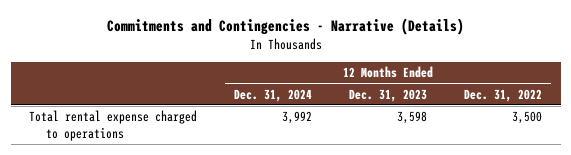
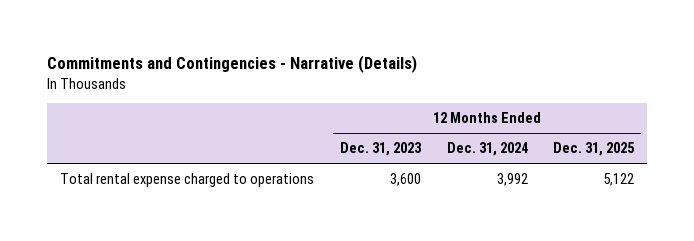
- | 12 Months Ended Dec. 31, 2024 | 12 Months Ended Dec. 31, 2023 | 12 Months Ended Dec. 31, 2022
+ | 12 Months Ended Dec. 31, 2023 | 12 Months Ended Dec. 31, 2024 | 12 Months Ended Dec. 31, 2025
- Total rental expense charged to operations | 3,992 | 3,598 | 3,500
+ Total rental expense charged to operations | 3,600 | 3,992 | 5,122

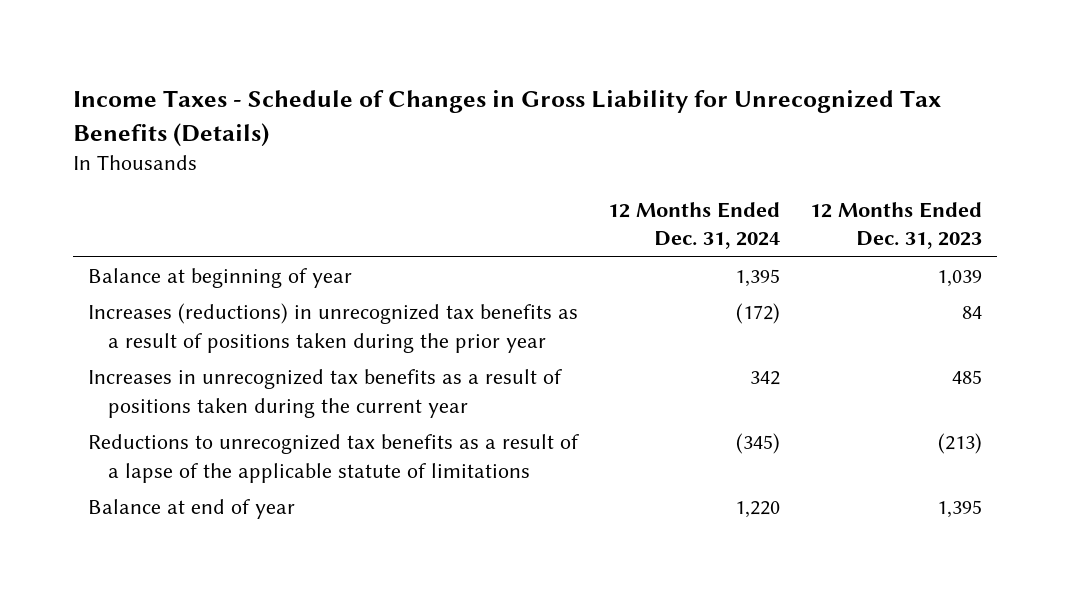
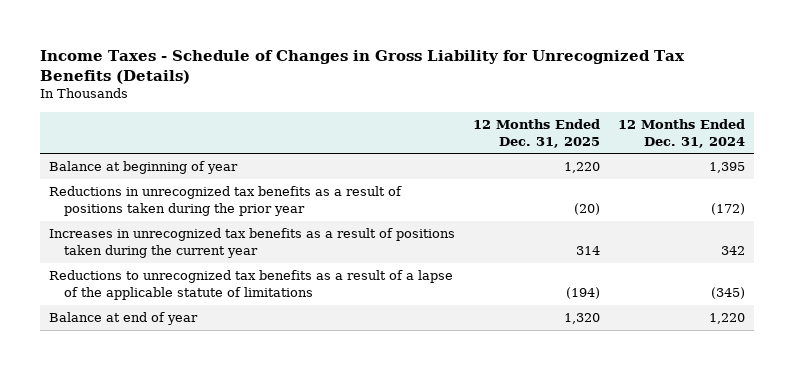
- | 12 Months Ended Dec. 31, 2024 | 12 Months Ended Dec. 31, 2023
+ | 12 Months Ended Dec. 31, 2025 | 12 Months Ended Dec. 31, 2024
- Increases (reductions) in unrecognized tax benefits as a result of positions taken during the prior year | (172) | 84
+ Reductions in unrecognized tax benefits as a result of positions taken during the prior year | (20) | (172)

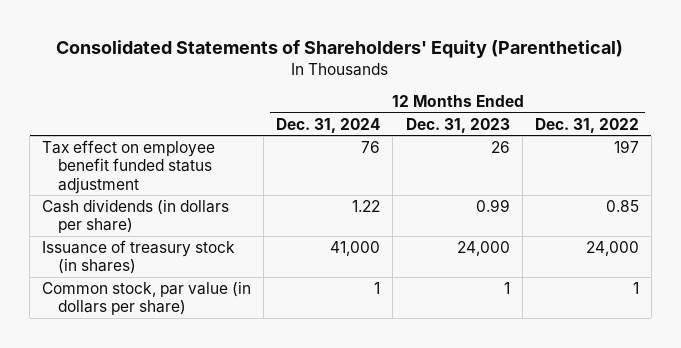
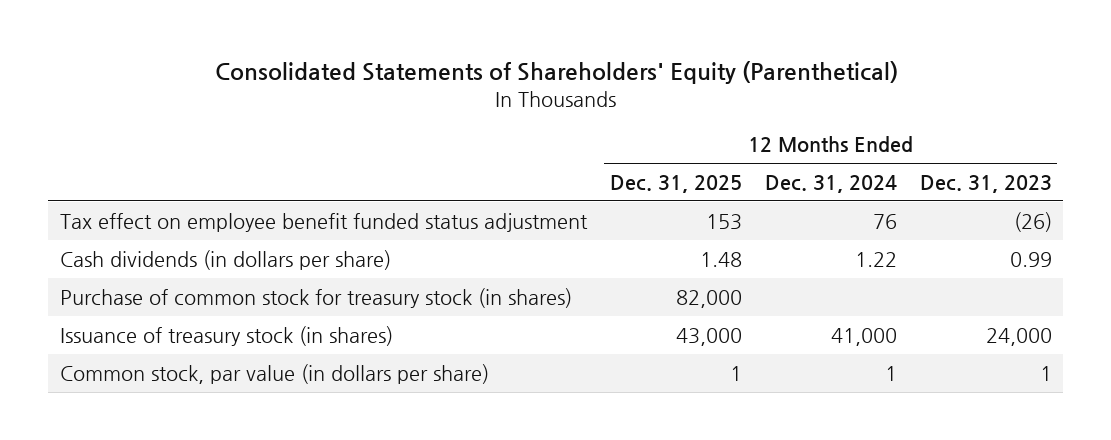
- | 12 Months Ended Dec. 31, 2024 | 12 Months Ended Dec. 31, 2023 | 12 Months Ended Dec. 31, 2022
+ | 12 Months Ended Dec. 31, 2025 | 12 Months Ended Dec. 31, 2024 | 12 Months Ended Dec. 31, 2023
- Tax effect on employee benefit funded status adjustment | 76 | 26 | 197
+ Tax effect on employee benefit funded status adjustment | 153 | 76 | (26)
+ Purchase of common stock for treasury stock (in shares) | 82,000 | |

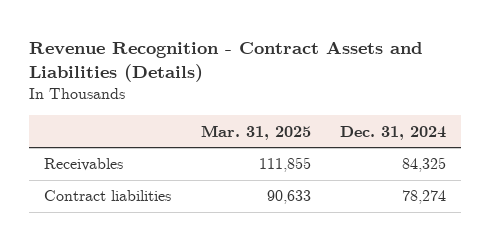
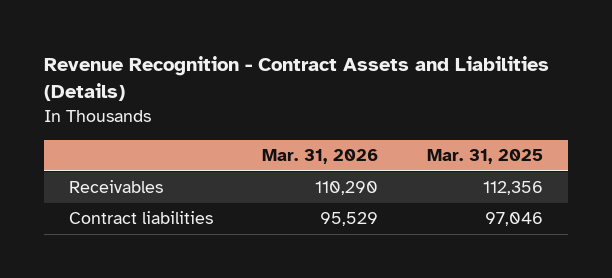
- | Mar. 31, 2025 | Dec. 31, 2024
+ | Mar. 31, 2026 | Mar. 31, 2025
- Receivables | 111,855 | 84,325
- Contract liabilities | 90,633 | 78,274
+ Receivables | 110,290 | 112,356
+ Contract liabilities | 95,529 | 97,046

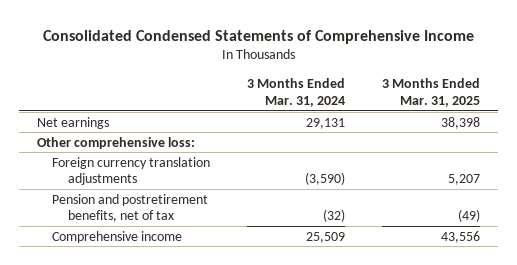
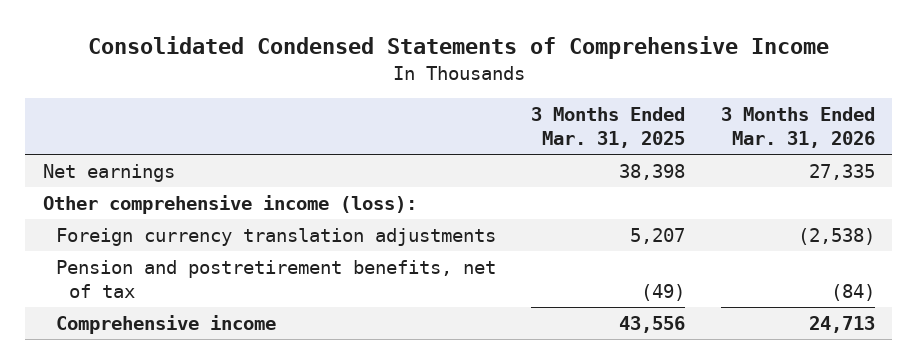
- | 3 Months Ended Mar. 31, 2024 | 3 Months Ended Mar. 31, 2025
+ | 3 Months Ended Mar. 31, 2025 | 3 Months Ended Mar. 31, 2026
- Other comprehensive loss:
+ Other comprehensive income (loss):

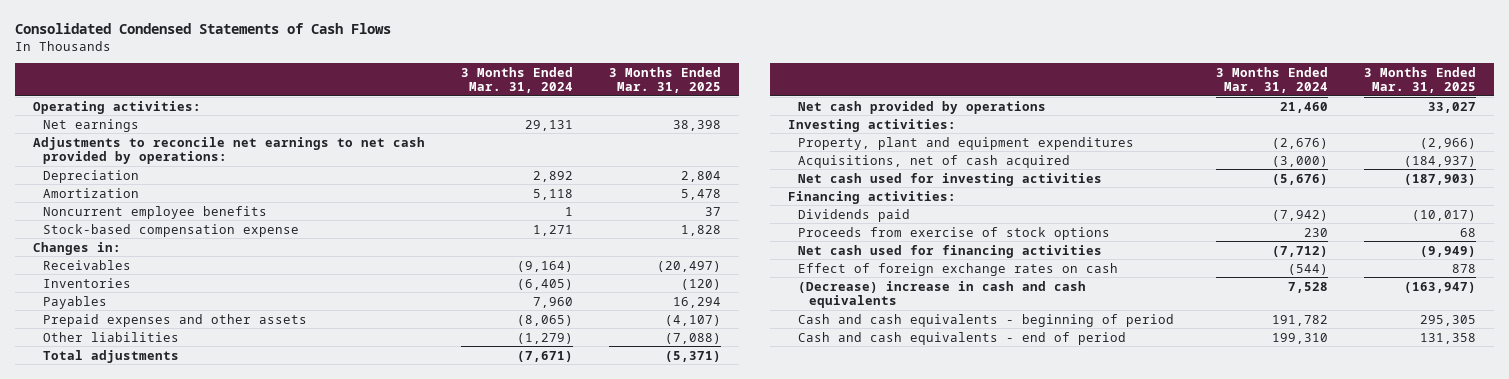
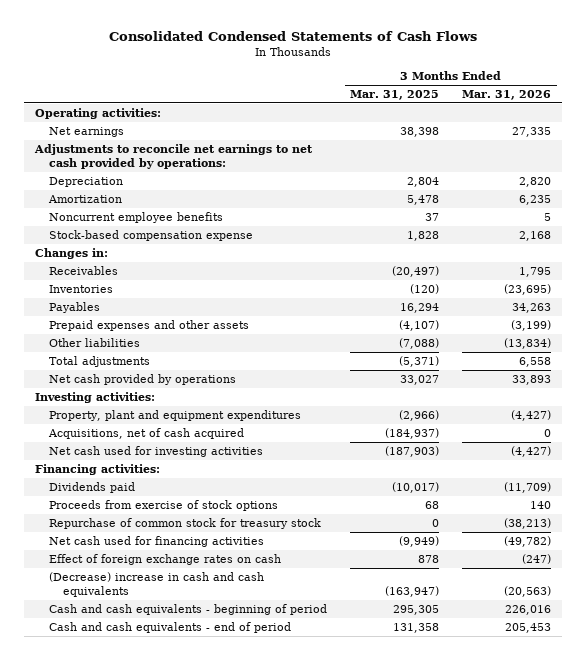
- | 3 Months Ended Mar. 31, 2024 | 3 Months Ended Mar. 31, 2025
+ | 3 Months Ended Mar. 31, 2025 | 3 Months Ended Mar. 31, 2026
+ Repurchase of common stock for treasury stock | 0 | (38,213)

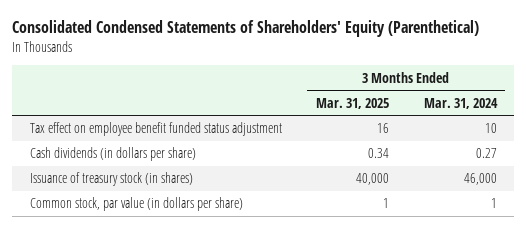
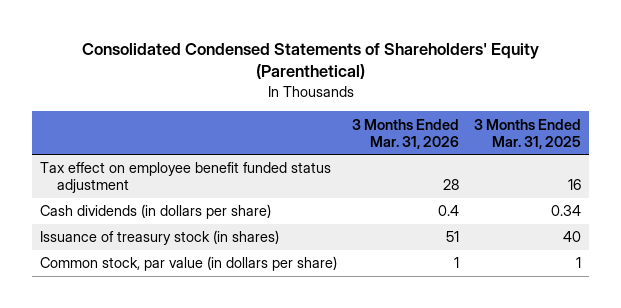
- | 3 Months Ended Mar. 31, 2025 | 3 Months Ended Mar. 31, 2024
+ | 3 Months Ended Mar. 31, 2026 | 3 Months Ended Mar. 31, 2025
- Issuance of treasury stock (in shares) | 40,000 | 46,000
+ Issuance of treasury stock (in shares) | 51 | 40

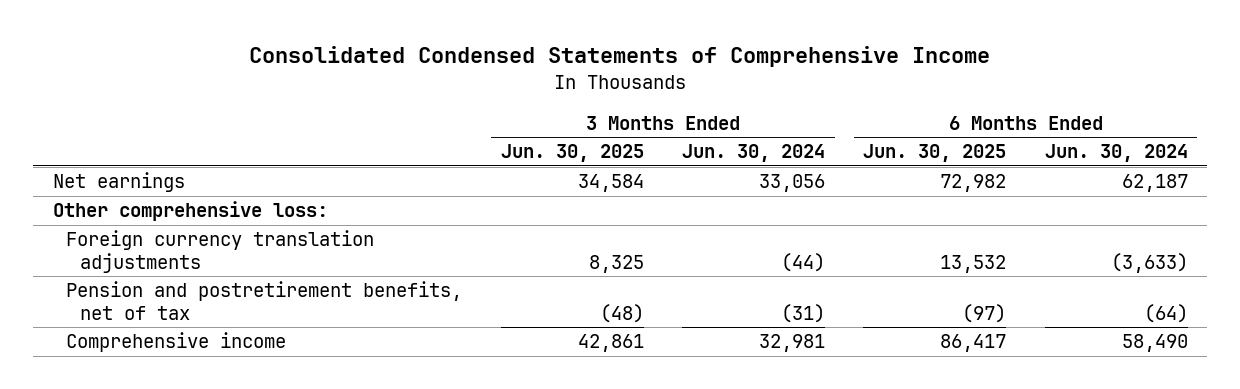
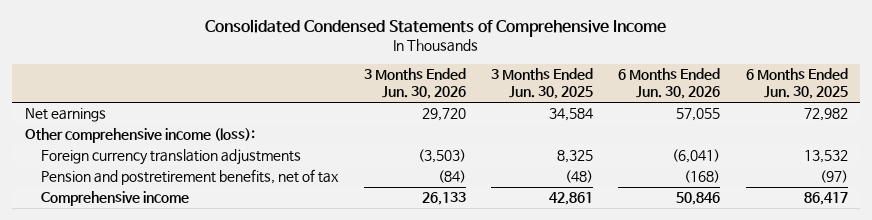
- | 3 Months Ended Jun. 30, 2025 | 3 Months Ended Jun. 30, 2024 | 6 Months Ended Jun. 30, 2025 | 6 Months Ended Jun. 30, 2024
+ | 3 Months Ended Jun. 30, 2026 | 3 Months Ended Jun. 30, 2025 | 6 Months Ended Jun. 30, 2026 | 6 Months Ended Jun. 30, 2025
- Other comprehensive loss:
+ Other comprehensive income (loss):

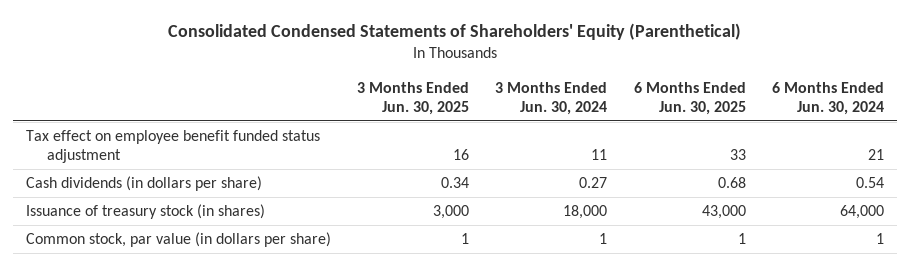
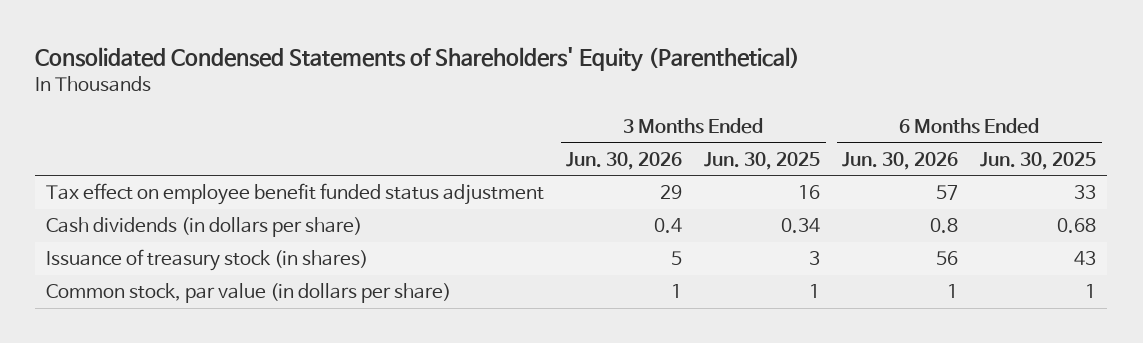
- | 3 Months Ended Jun. 30, 2025 | 3 Months Ended Jun. 30, 2024 | 6 Months Ended Jun. 30, 2025 | 6 Months Ended Jun. 30, 2024
+ | 3 Months Ended Jun. 30, 2026 | 3 Months Ended Jun. 30, 2025 | 6 Months Ended Jun. 30, 2026 | 6 Months Ended Jun. 30, 2025
- Issuance of treasury stock (in shares) | 3,000 | 18,000 | 43,000 | 64,000
+ Issuance of treasury stock (in shares) | 5 | 3 | 56 | 43

